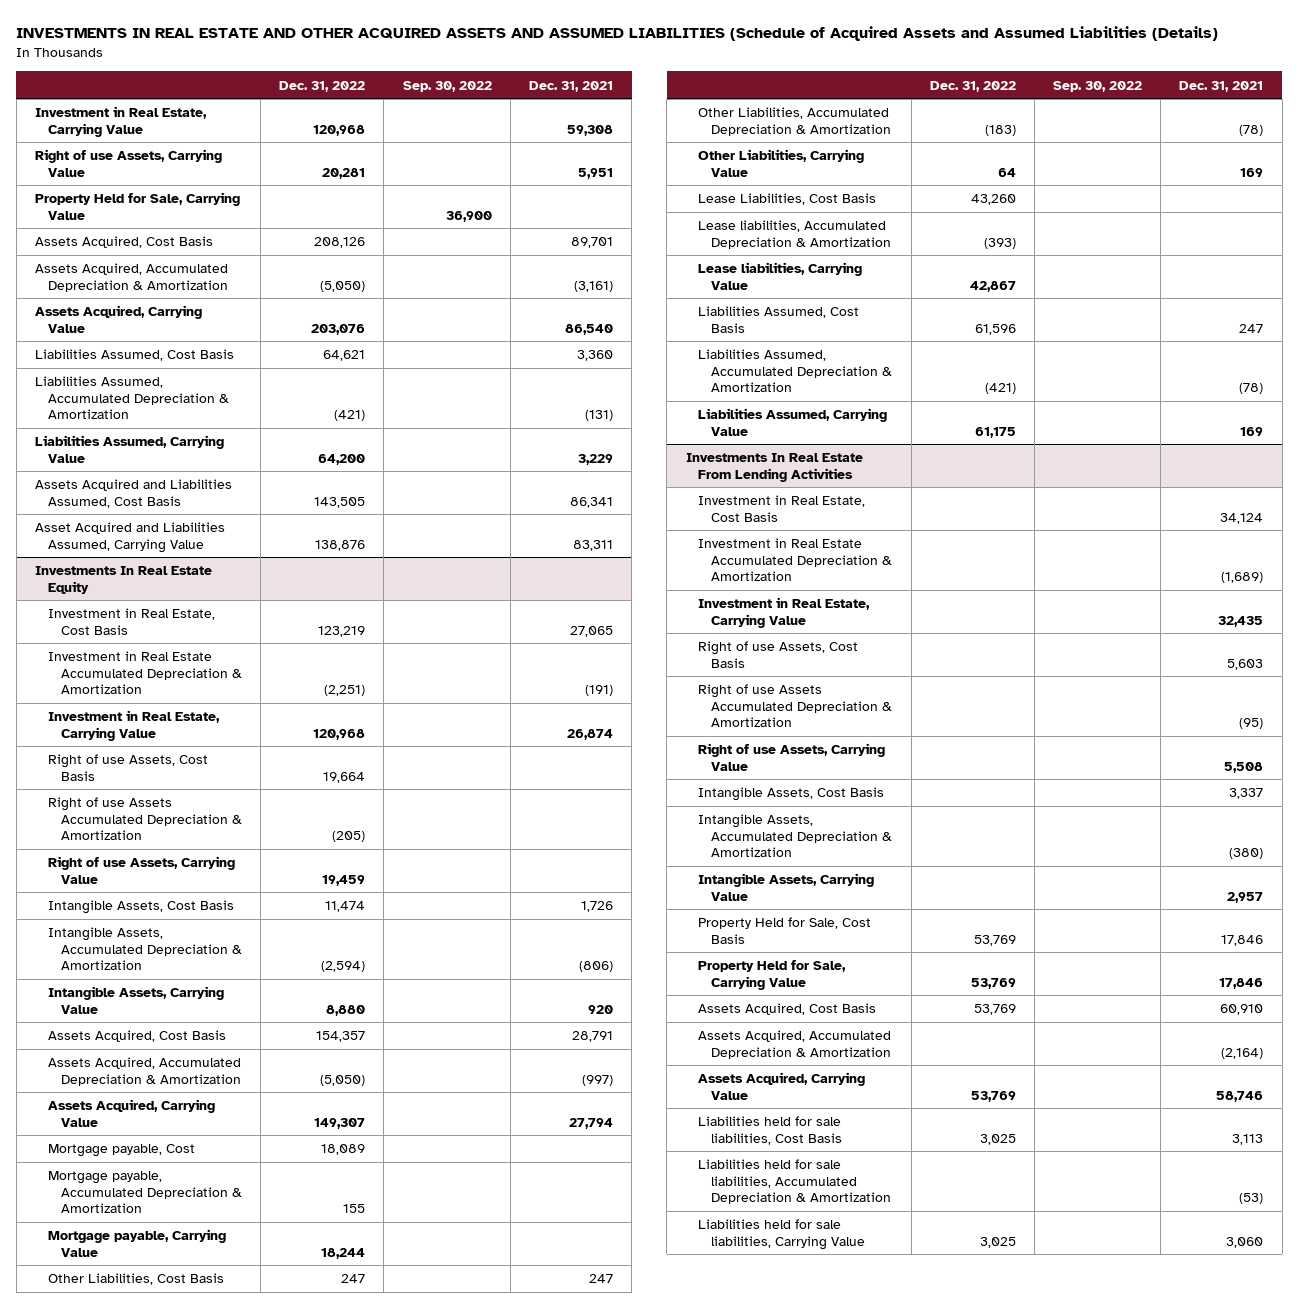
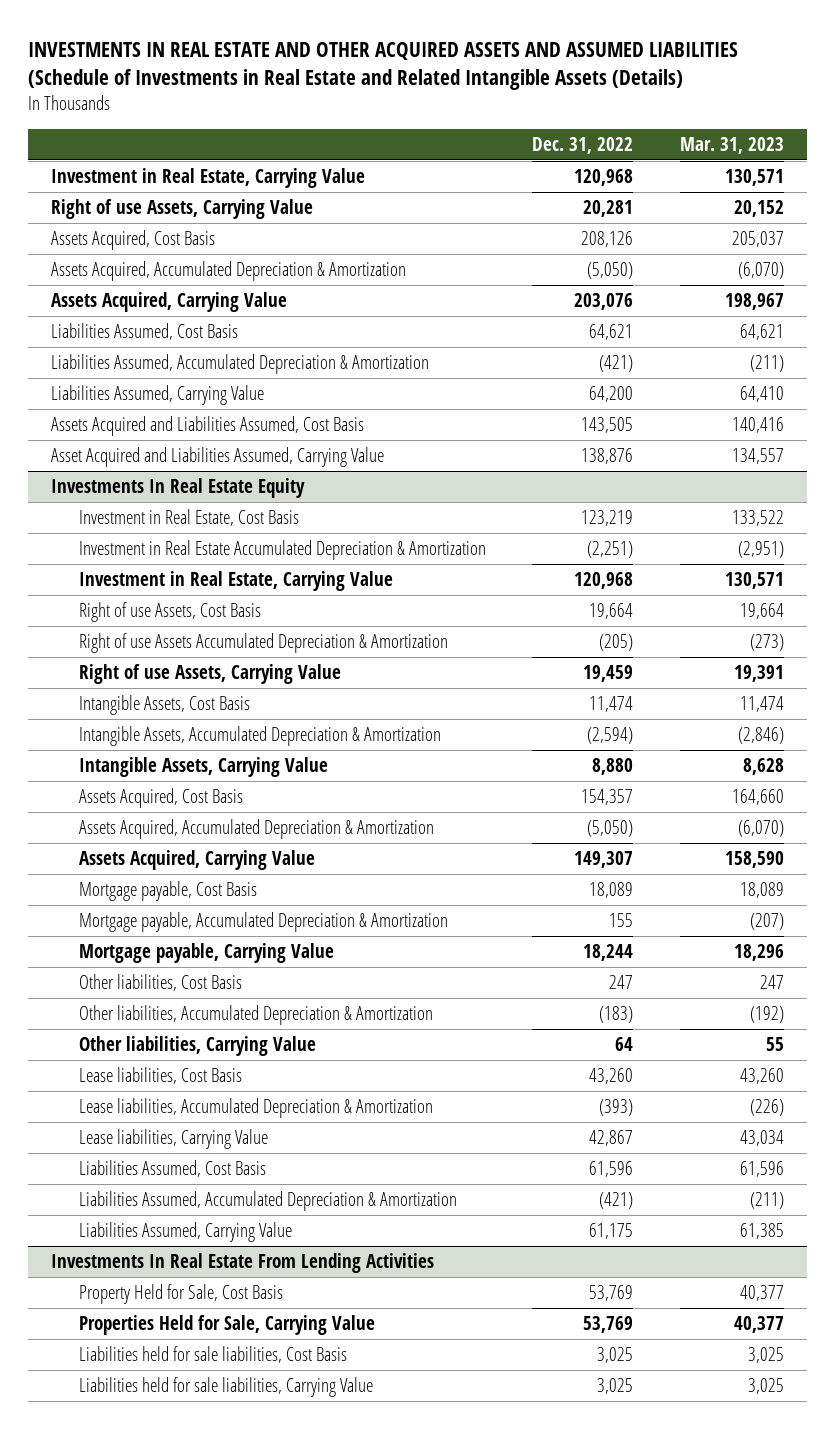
- INVESTMENTS IN REAL ESTATE AND OTHER ACQUIRED ASSETS AND ASSUMED LIABILITIES (Schedule of Acquired Assets and Assumed Liabilities (Details)
+ INVESTMENTS IN REAL ESTATE AND OTHER ACQUIRED ASSETS AND ASSUMED LIABILITIES (Schedule of Investments in Real Estate and Related Intangible Assets (Details)
- | Dec. 31, 2022 | Sep. 30, 2022 | Dec. 31, 2021
+ | Dec. 31, 2022 | Mar. 31, 2023
- Property Held for Sale, Carrying Value | | 36,900 |
@ Investments In Real Estate Equity
- Mortgage payable, Cost | 18,089 | |
+ Mortgage payable, Cost Basis | 18,089 | 18,089
- Other Liabilities, Cost Basis | 247 | | 247
- Other Liabilities, Accumulated Depreciation & Amortization | (183) | | (78)
- Other Liabilities, Carrying Value | 64 | | 169
- Lease Liabilities, Cost Basis | 43,260 | |
+ Other liabilities, Cost Basis | 247 | 247
+ Other liabilities, Accumulated Depreciation & Amortization | (183) | (192)
+ Other liabilities, Carrying Value | 64 | 55
+ Lease liabilities, Cost Basis | 43,260 | 43,260
@ Investments In Real Estate From Lending Activities
- Investment in Real Estate, Cost Basis | | | 34,124
- Investment in Real Estate Accumulated Depreciation & Amortization | | | (1,689)
- Investment in Real Estate, Carrying Value | | | 32,435
- Right of use Assets, Cost Basis | | | 5,603
- Right of use Assets Accumulated Depreciation & Amortization | | | (95)
- Right of use Assets, Carrying Value | | | 5,508
- Intangible Assets, Cost Basis | | | 3,337
- Intangible Assets, Accumulated Depreciation & Amortization | | | (380)
- Intangible Assets, Carrying Value | | | 2,957
- Property Held for Sale, Carrying Value | 53,769 | | 17,846
- Assets Acquired, Cost Basis | 53,769 | | 60,910
- Assets Acquired, Accumulated Depreciation & Amortization | | | (2,164)
- Assets Acquired, Carrying Value | 53,769 | | 58,746
+ Properties Held for Sale, Carrying Value | 53,769 | 40,377
- Liabilities held for sale liabilities, Accumulated Depreciation & Amortization | | | (53)

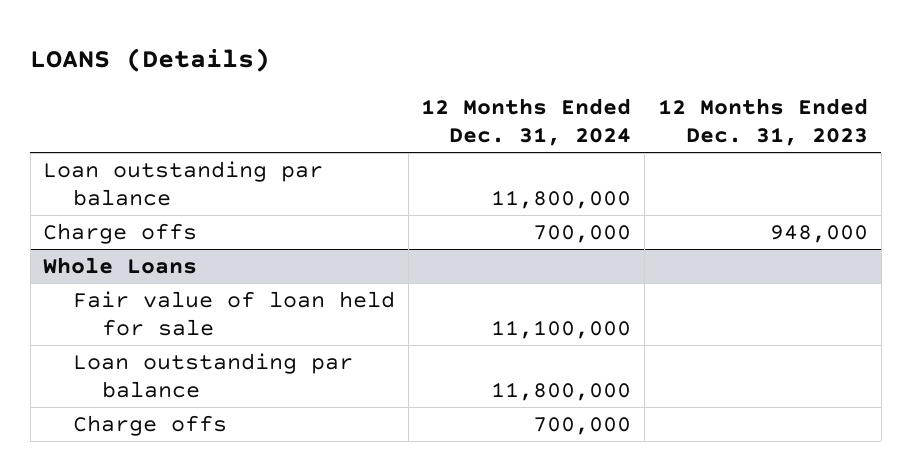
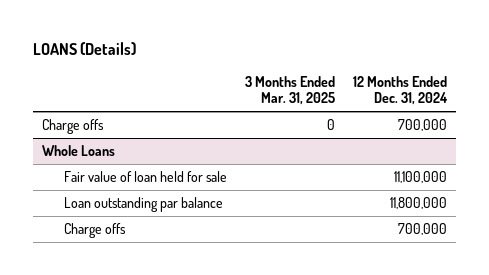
- | 12 Months Ended Dec. 31, 2024 | 12 Months Ended Dec. 31, 2023
+ | 3 Months Ended Mar. 31, 2025 | 12 Months Ended Dec. 31, 2024
- Loan outstanding par balance | 11,800,000 |

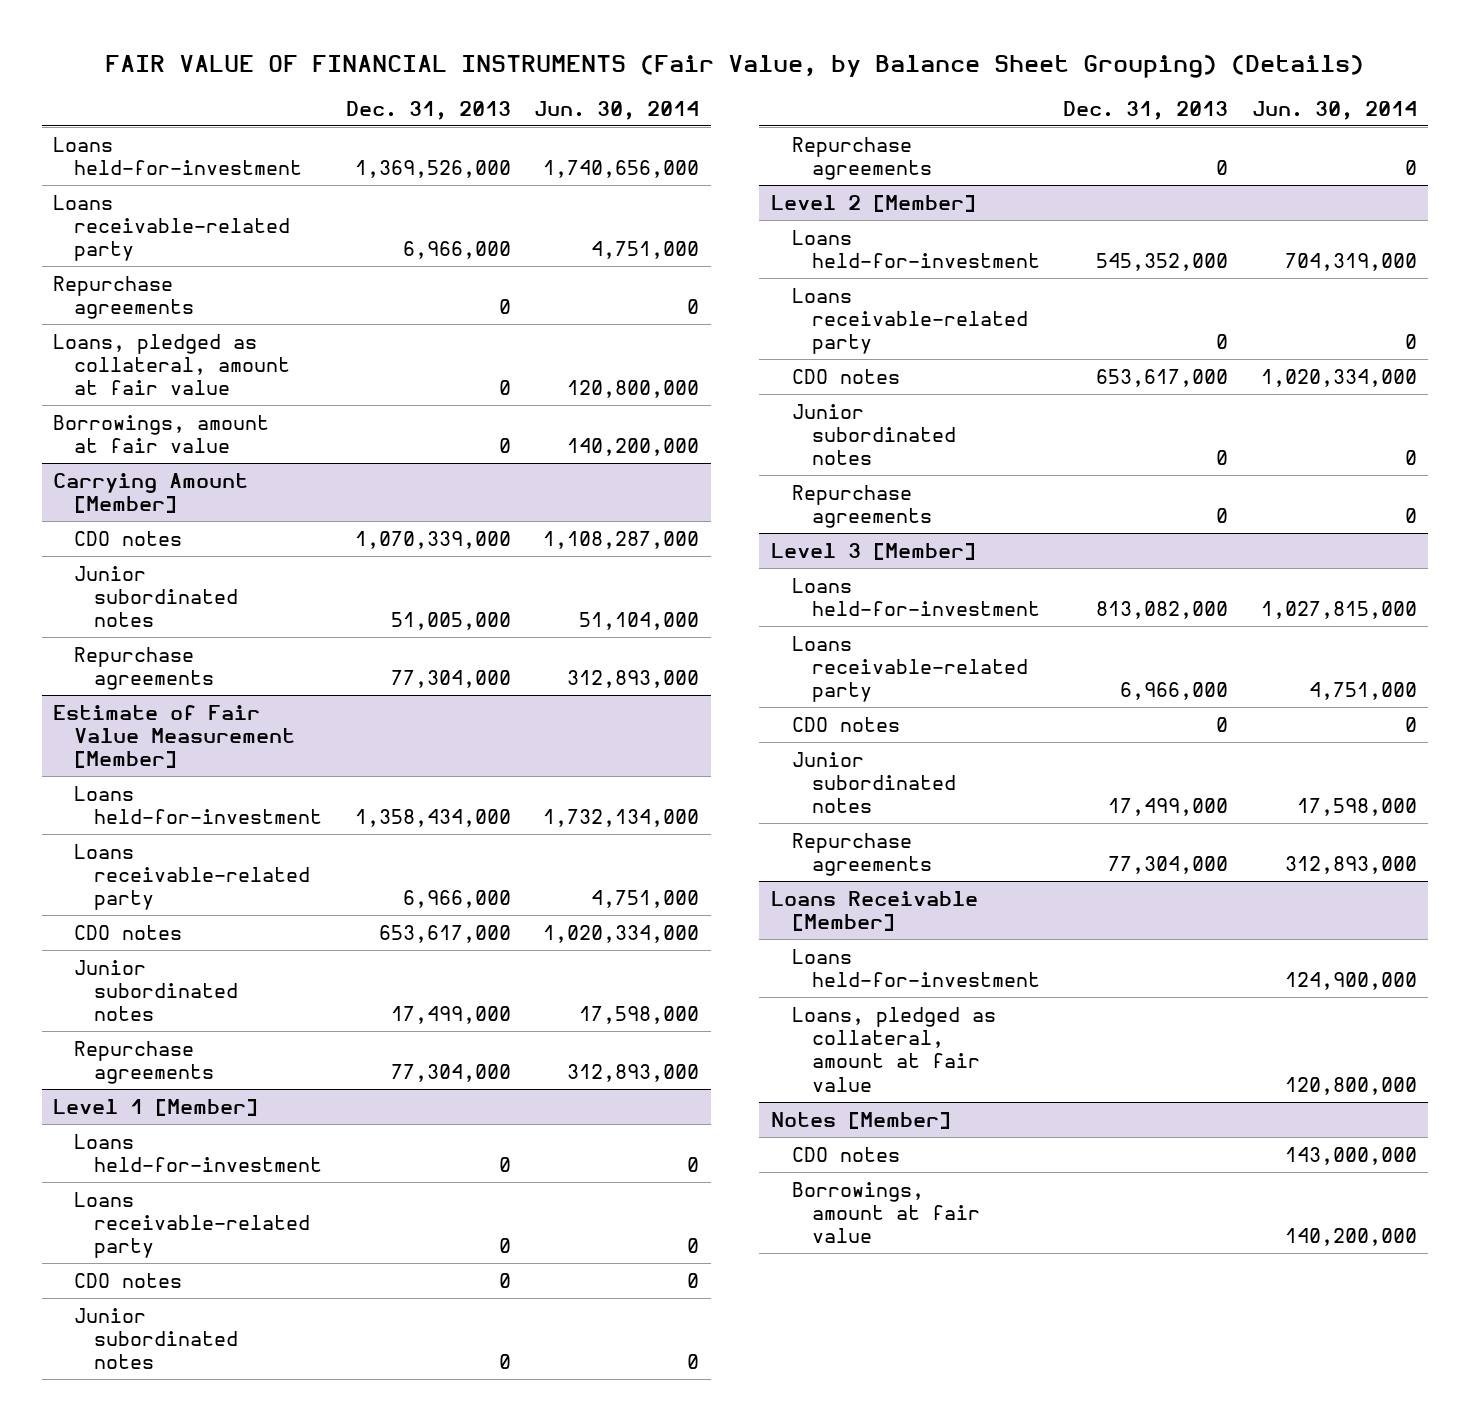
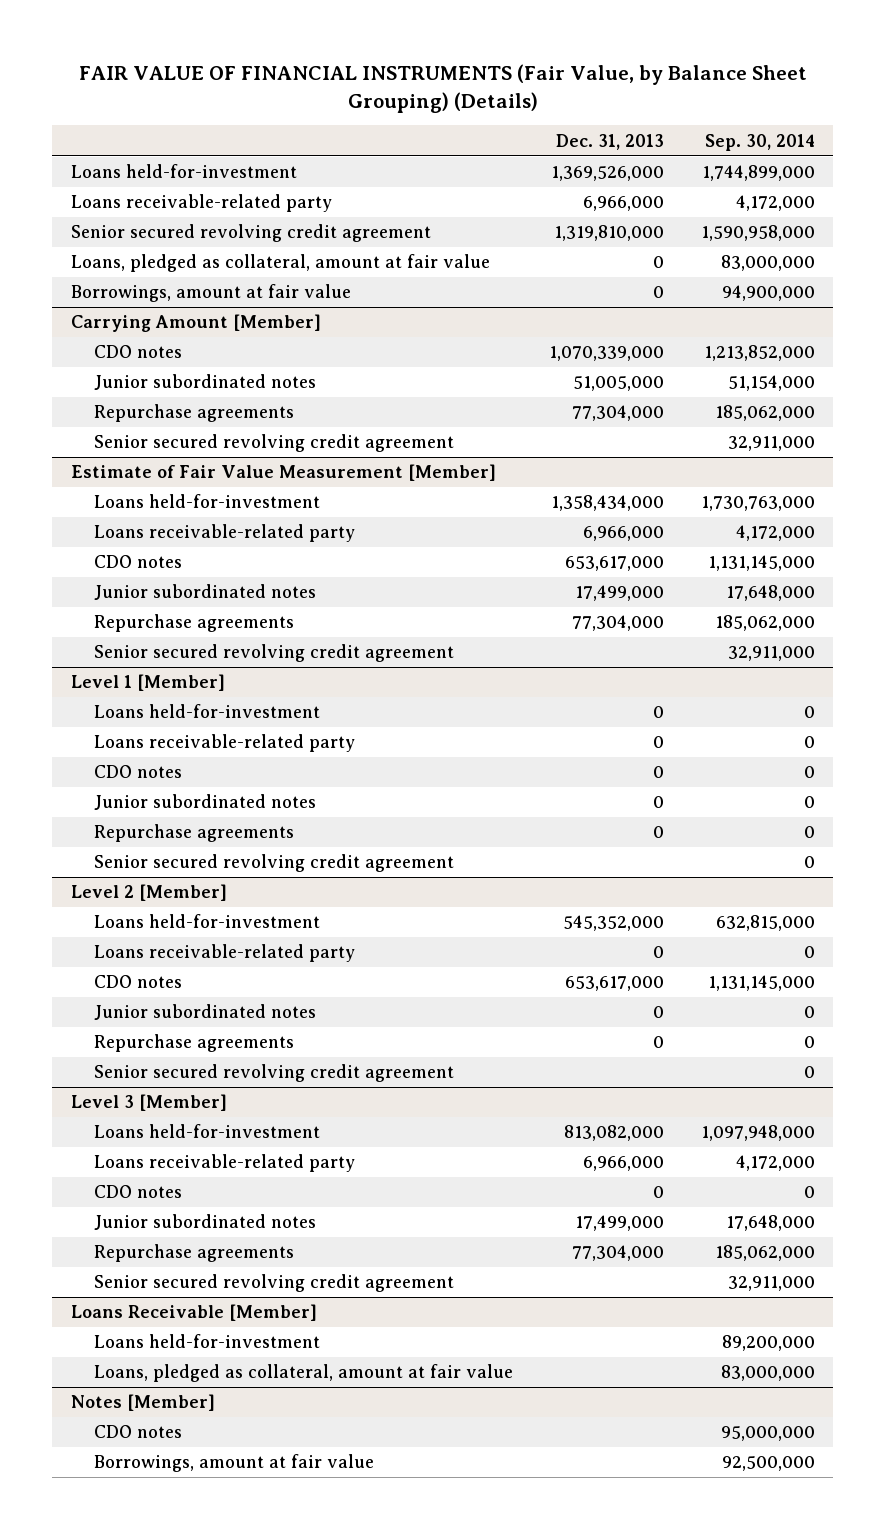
- | Dec. 31, 2013 | Jun. 30, 2014
+ | Dec. 31, 2013 | Sep. 30, 2014
- Repurchase agreements | 0 | 0
+ Senior secured revolving credit agreement | 1,319,810,000 | 1,590,958,000
@ Carrying Amount [Member]
+ Senior secured revolving credit agreement | | 32,911,000
@ Estimate of Fair Value Measurement [Member]
+ Senior secured revolving credit agreement | | 32,911,000
@ Level 1 [Member]
+ Senior secured revolving credit agreement | | 0
@ Level 2 [Member]
+ Senior secured revolving credit agreement | | 0
@ Level 3 [Member]
+ Senior secured revolving credit agreement | | 32,911,000

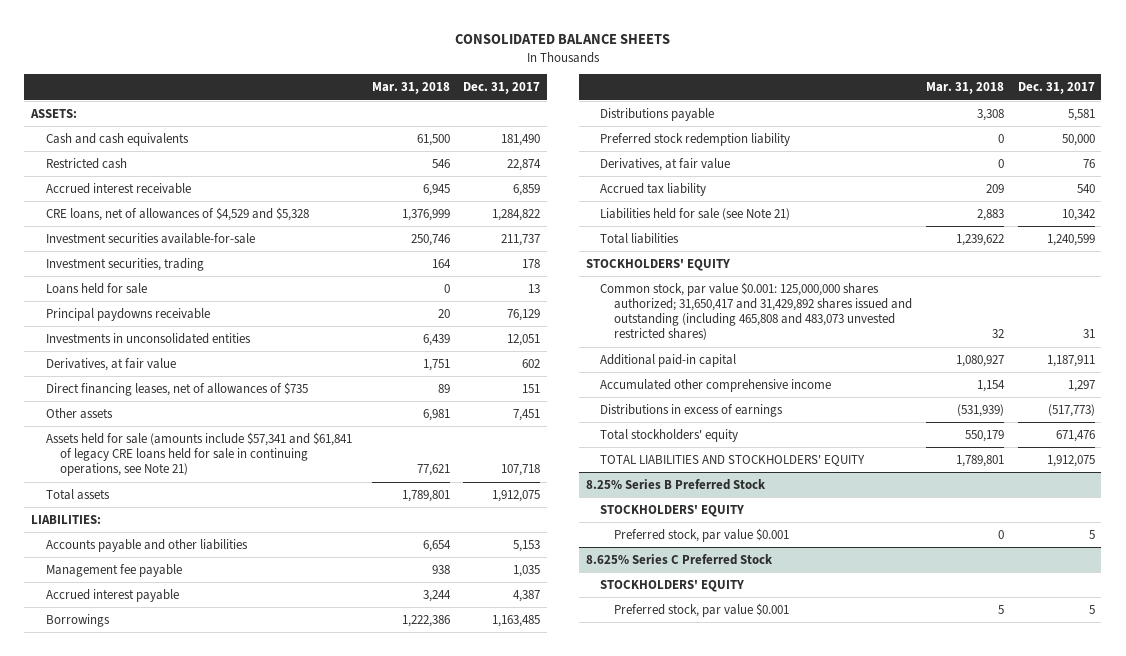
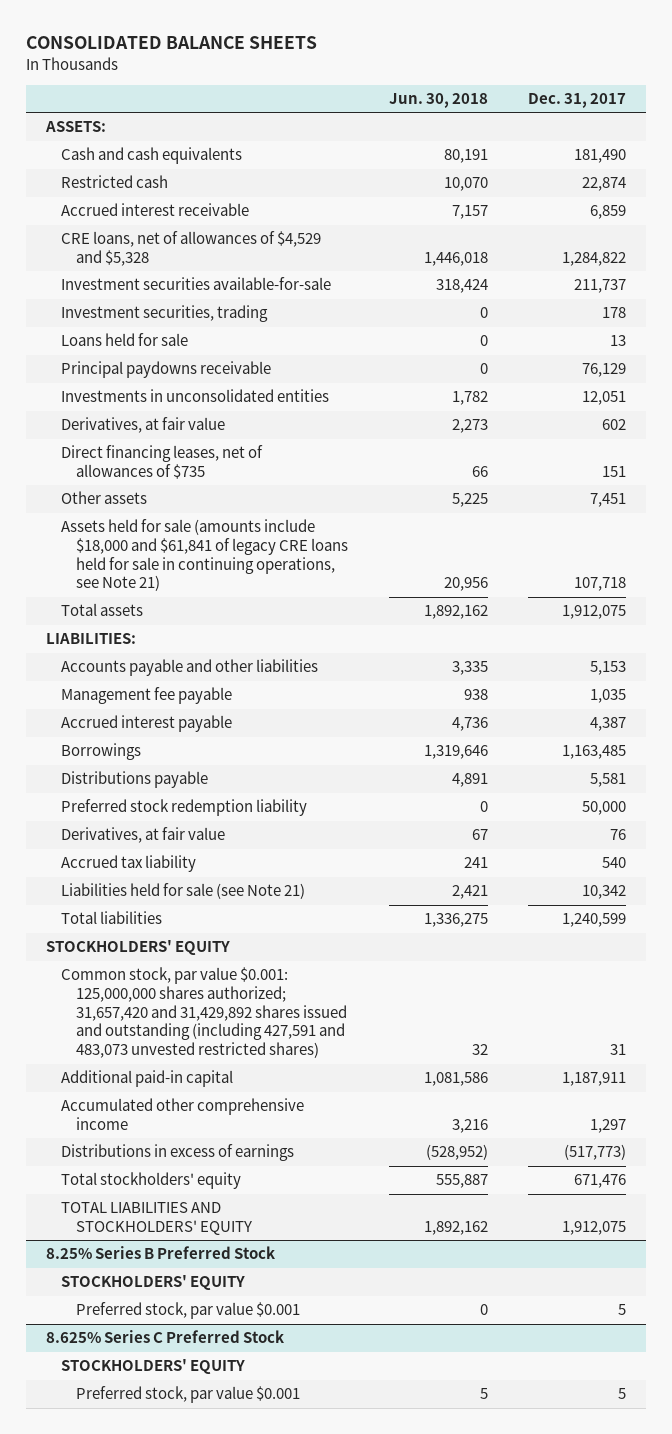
- | Mar. 31, 2018 | Dec. 31, 2017
+ | Jun. 30, 2018 | Dec. 31, 2017
- Assets held for sale (amounts include $57,341 and $61,841 of legacy CRE loans held for sale in continuing operations, see Note 21) | 77,621 | 107,718
+ Assets held for sale (amounts include $18,000 and $61,841 of legacy CRE loans held for sale in continuing operations, see Note 21) | 20,956 | 107,718
- Common stock, par value $0.001: 125,000,000 shares authorized; 31,650,417 and 31,429,892 shares issued and outstanding (including 465,808 and 483,073 unvested restricted shares) | 32 | 31
+ Common stock, par value $0.001: 125,000,000 shares authorized; 31,657,420 and 31,429,892 shares issued and outstanding (including 427,591 and 483,073 unvested restricted shares) | 32 | 31

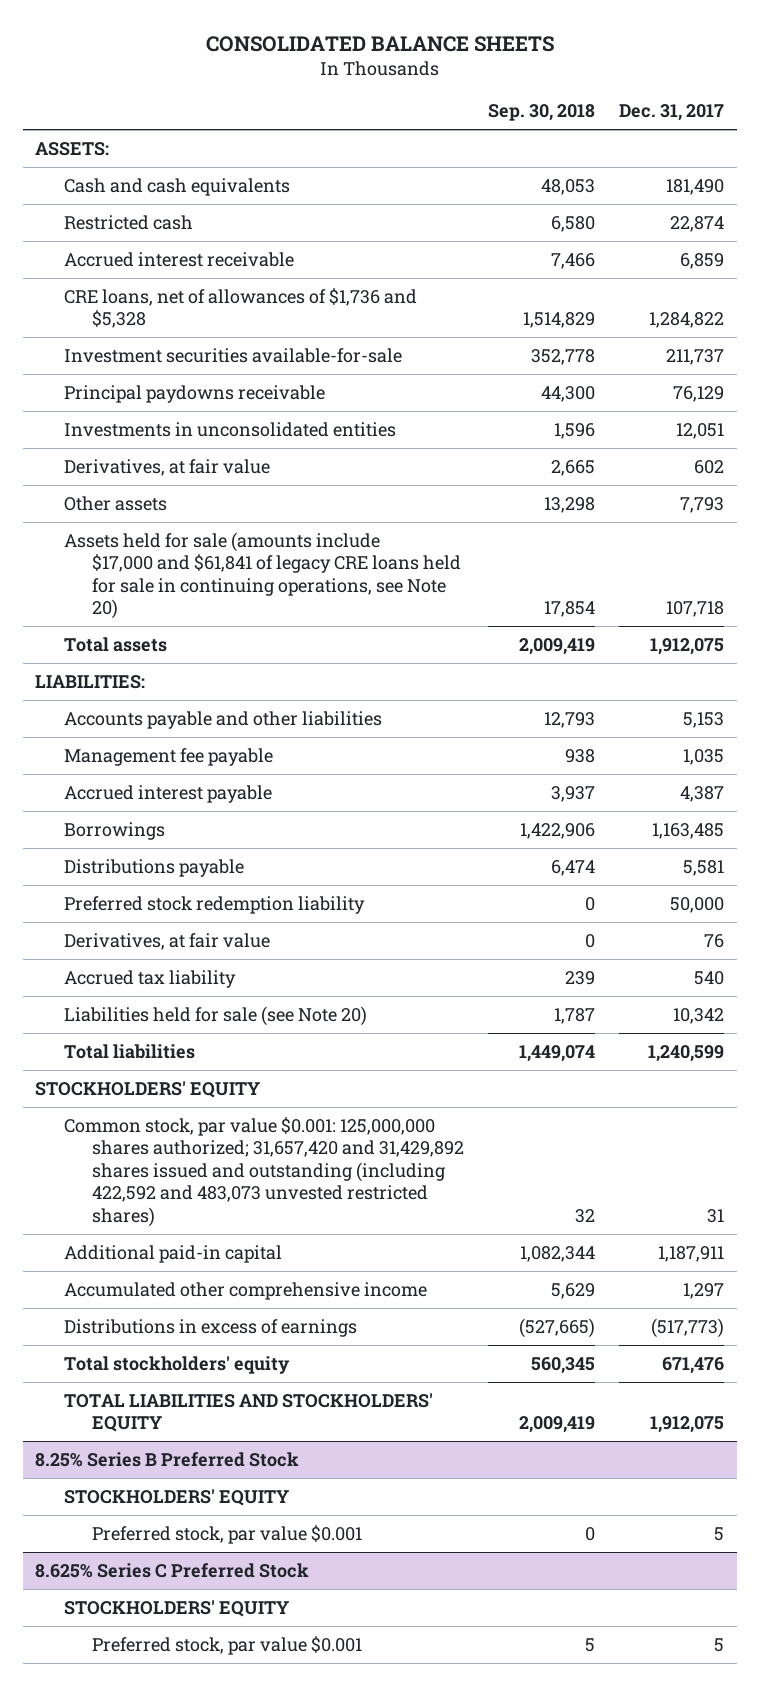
- | Jun. 30, 2018 | Dec. 31, 2017
+ | Sep. 30, 2018 | Dec. 31, 2017
- CRE loans, net of allowances of $4,529 and $5,328 | 1,446,018 | 1,284,822
+ CRE loans, net of allowances of $1,736 and $5,328 | 1,514,829 | 1,284,822
- Investment securities, trading | 0 | 178
- Loans held for sale | 0 | 13
- Direct financing leases, net of allowances of $735 | 66 | 151
- Other assets | 5,225 | 7,451
- Assets held for sale (amounts include $18,000 and $61,841 of legacy CRE loans held for sale in continuing operations, see Note 21) | 20,956 | 107,718
+ Other assets | 13,298 | 7,793
+ Assets held for sale (amounts include $17,000 and $61,841 of legacy CRE loans held for sale in continuing operations, see Note 20) | 17,854 | 107,718
- Liabilities held for sale (see Note 21) | 2,421 | 10,342
+ Liabilities held for sale (see Note 20) | 1,787 | 10,342
- Common stock, par value $0.001: 125,000,000 shares authorized; 31,657,420 and 31,429,892 shares issued and outstanding (including 427,591 and 483,073 unvested restricted shares) | 32 | 31
+ Common stock, par value $0.001: 125,000,000 shares authorized; 31,657,420 and 31,429,892 shares issued and outstanding (including 422,592 and 483,073 unvested restricted shares) | 32 | 31

